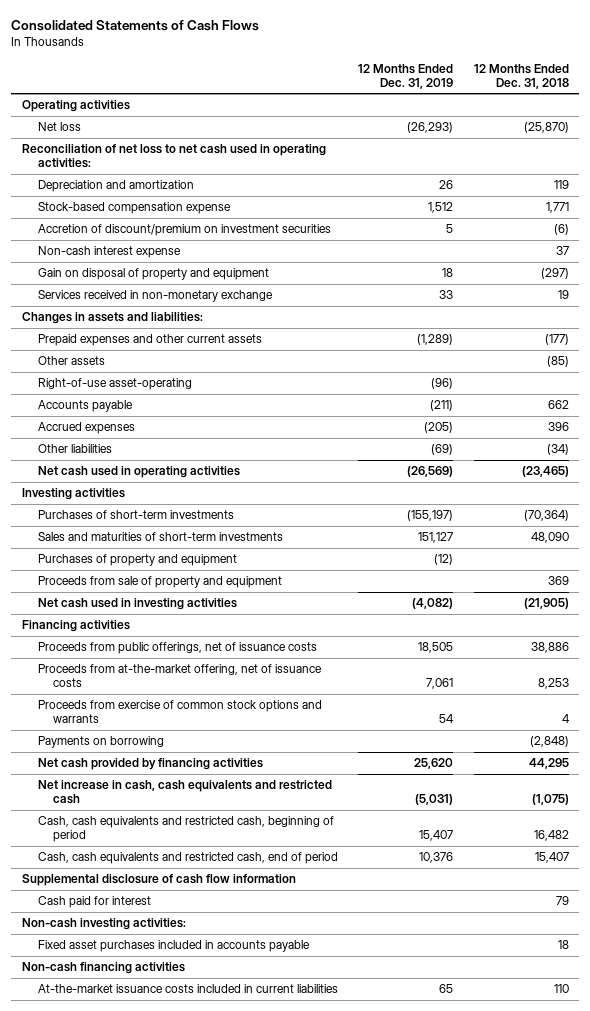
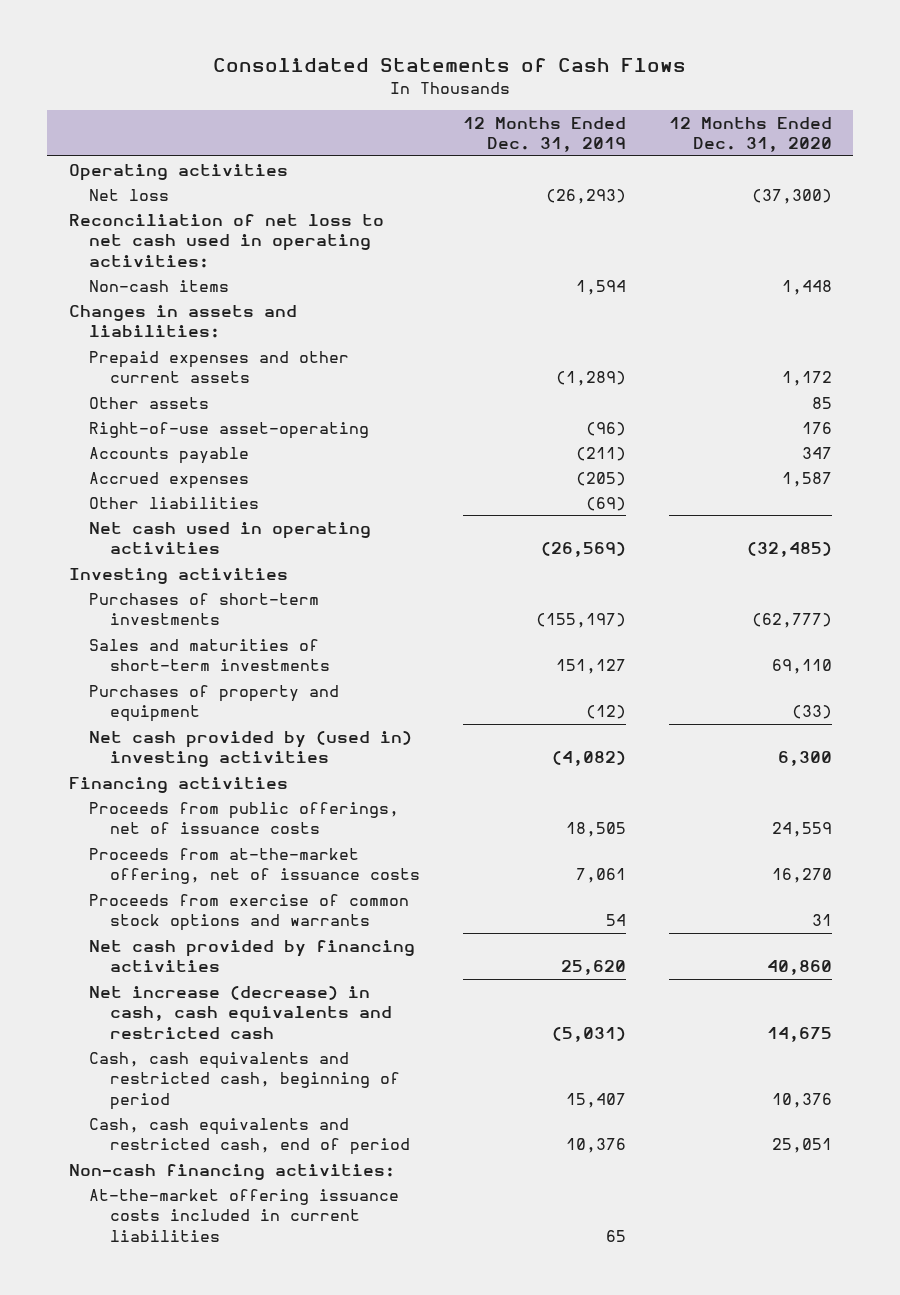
- | 12 Months Ended Dec. 31, 2019 | 12 Months Ended Dec. 31, 2018
+ | 12 Months Ended Dec. 31, 2019 | 12 Months Ended Dec. 31, 2020
- Depreciation and amortization | 26 | 119
- Stock-based compensation expense | 1,512 | 1,771
- Accretion of discount/premium on investment securities | 5 | (6)
- Non-cash interest expense | | 37
- Gain on disposal of property and equipment | 18 | (297)
- Services received in non-monetary exchange | 33 | 19
+ Non-cash items | 1,594 | 1,448
- Proceeds from sale of property and equipment | | 369
- Net cash used in investing activities | (4,082) | (21,905)
+ Net cash provided by (used in) investing activities | (4,082) | 6,300
- Payments on borrowing | | (2,848)
- Net increase in cash, cash equivalents and restricted cash | (5,031) | (1,075)
+ Net increase (decrease) in cash, cash equivalents and restricted cash | (5,031) | 14,675
- Supplemental disclosure of cash flow information
- Cash paid for interest | | 79
- Non-cash investing activities:
- Fixed asset purchases included in accounts payable | | 18
- Non-cash financing activities
- At-the-market issuance costs included in current liabilities | 65 | 110
+ Non-cash financing activities:
+ At-the-market offering issuance costs included in current liabilities | 65 |

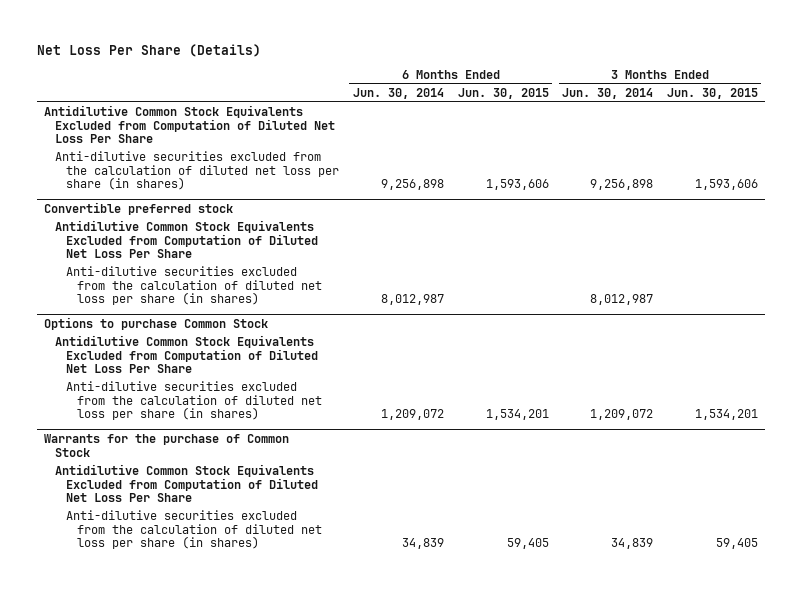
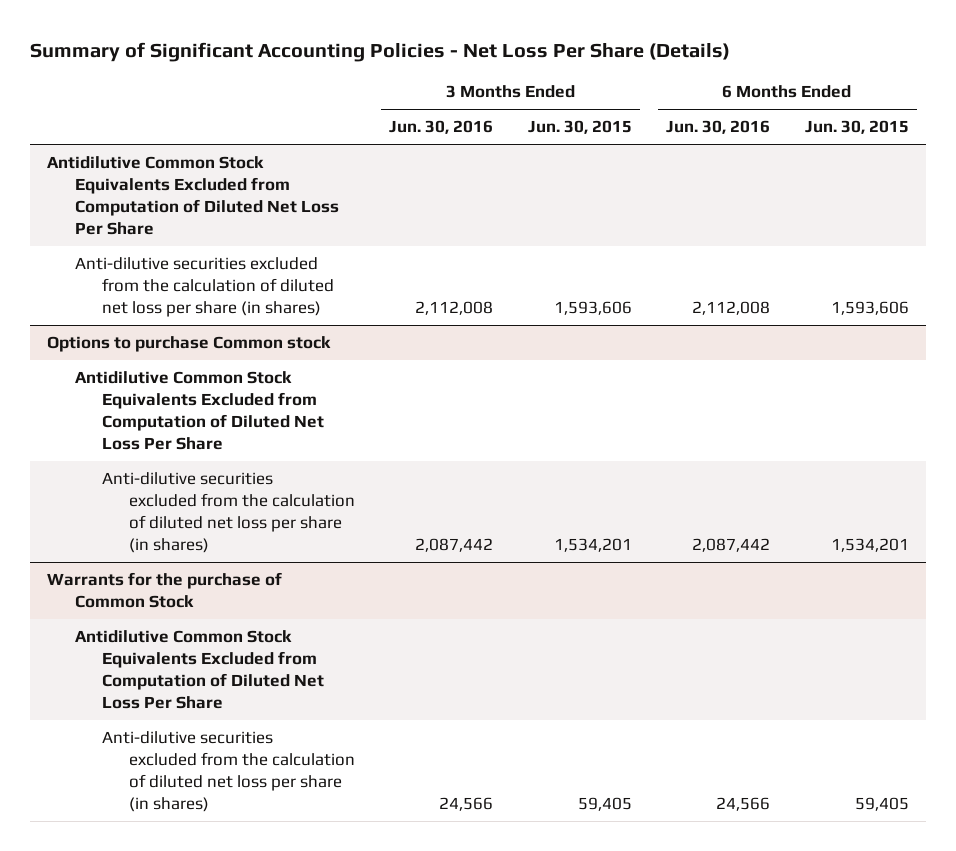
- Net Loss Per Share (Details)
+ Summary of Significant Accounting Policies - Net Loss Per Share (Details)
- | 6 Months Ended Jun. 30, 2014 | 6 Months Ended Jun. 30, 2015 | 3 Months Ended Jun. 30, 2014 | 3 Months Ended Jun. 30, 2015
+ | 3 Months Ended Jun. 30, 2016 | 3 Months Ended Jun. 30, 2015 | 6 Months Ended Jun. 30, 2016 | 6 Months Ended Jun. 30, 2015
- Convertible preferred stock
- Antidilutive Common Stock Equivalents Excluded from Computation of Diluted Net Loss Per Share
- Anti-dilutive securities excluded from the calculation of diluted net loss per share (in shares) | 8,012,987 | | 8,012,987 |
- Options to purchase Common Stock
+ Options to purchase Common stock

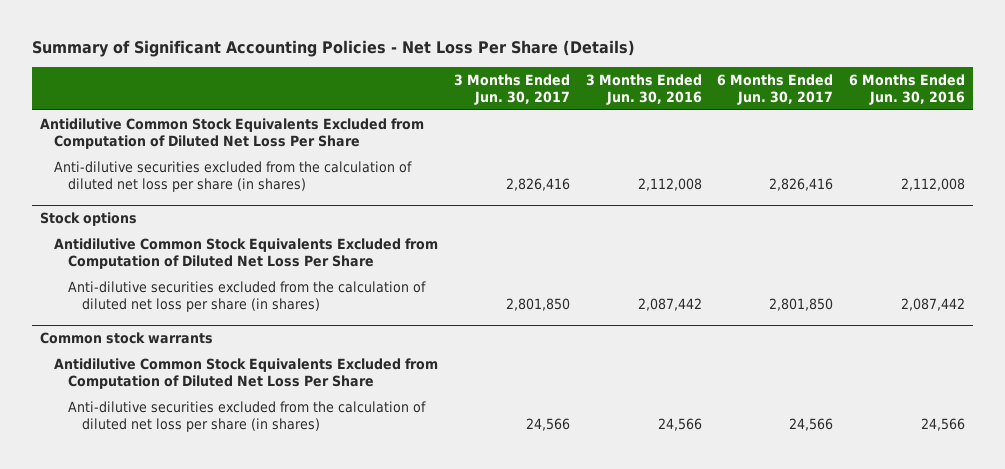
- | 3 Months Ended Jun. 30, 2016 | 3 Months Ended Jun. 30, 2015 | 6 Months Ended Jun. 30, 2016 | 6 Months Ended Jun. 30, 2015
+ | 3 Months Ended Jun. 30, 2017 | 3 Months Ended Jun. 30, 2016 | 6 Months Ended Jun. 30, 2017 | 6 Months Ended Jun. 30, 2016
- Options to purchase Common stock
+ Stock options
- Warrants for the purchase of Common Stock
+ Common stock warrants

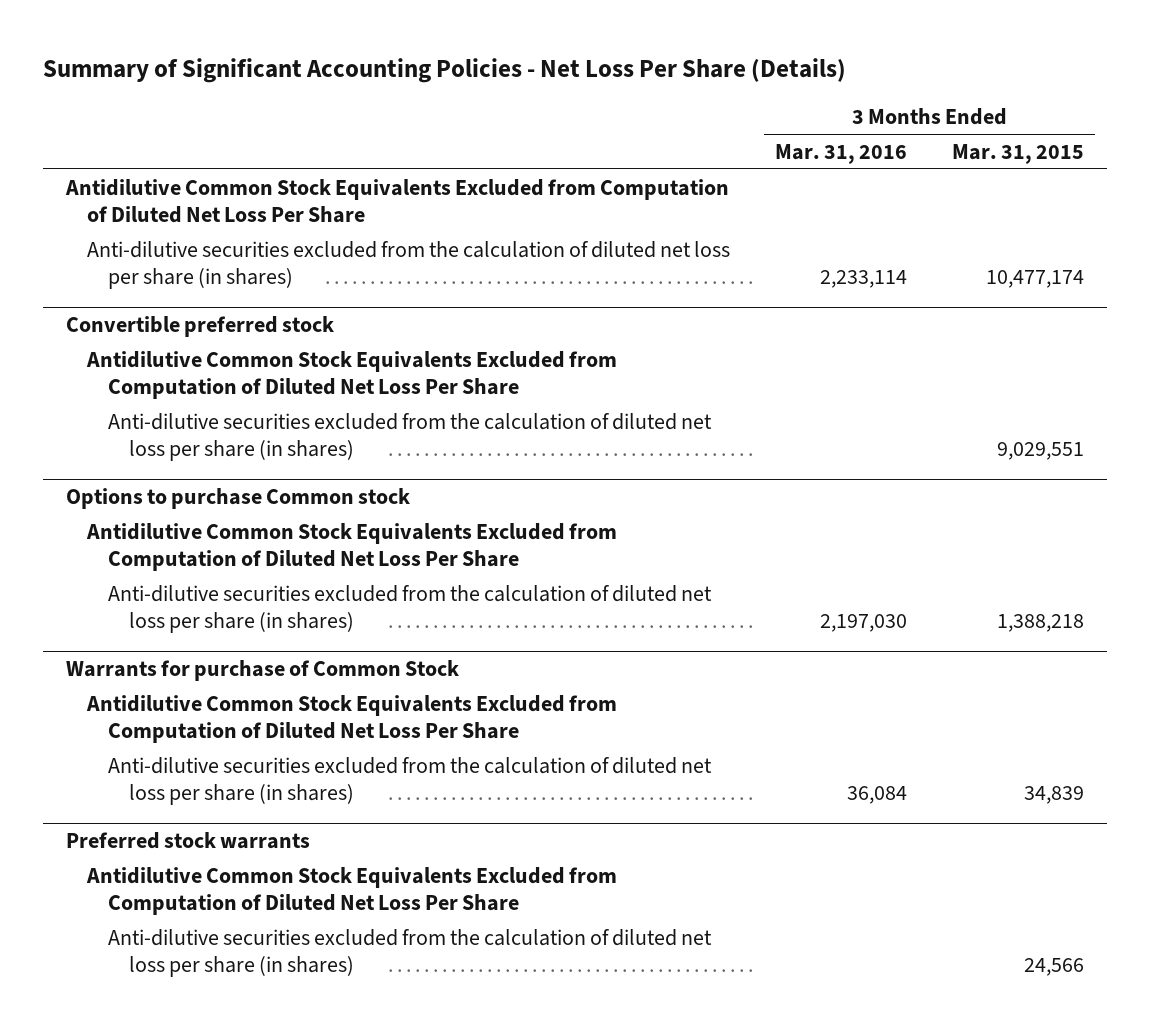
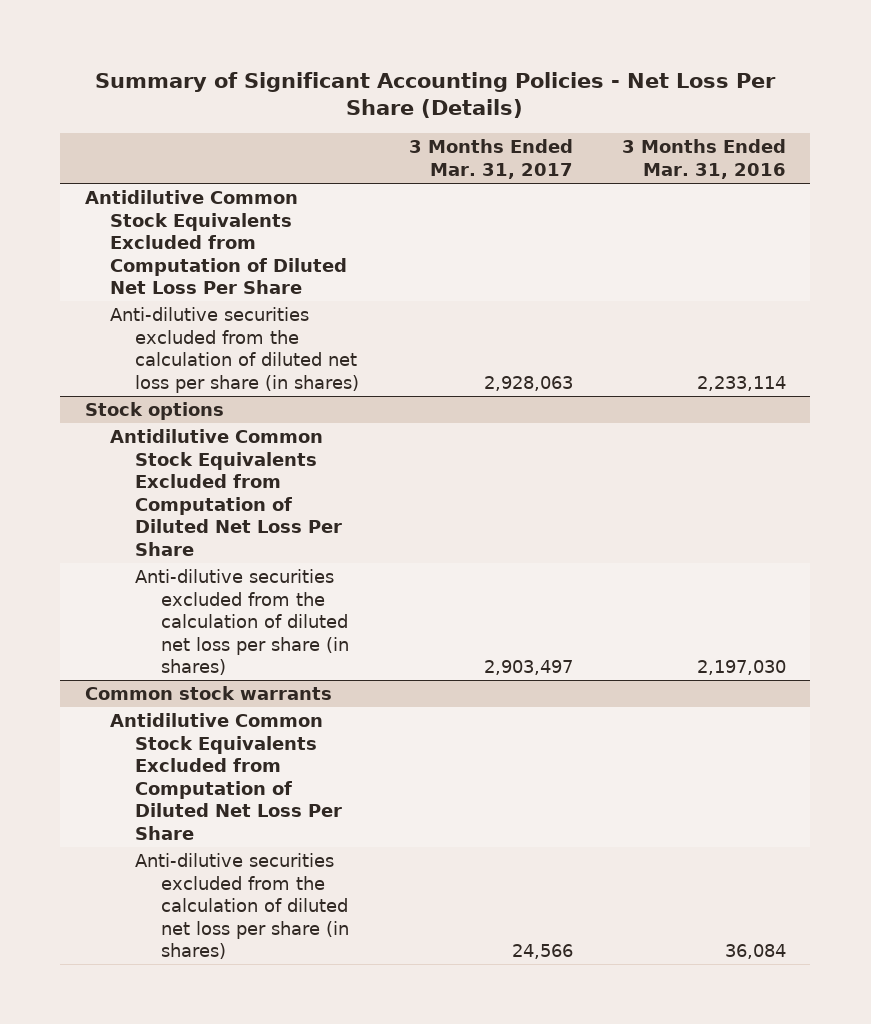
- | 3 Months Ended Mar. 31, 2016 | 3 Months Ended Mar. 31, 2015
+ | 3 Months Ended Mar. 31, 2017 | 3 Months Ended Mar. 31, 2016
- Convertible preferred stock
- Antidilutive Common Stock Equivalents Excluded from Computation of Diluted Net Loss Per Share
- Anti-dilutive securities excluded from the calculation of diluted net loss per share (in shares) | | 9,029,551
- Options to purchase Common stock
+ Stock options
- Warrants for purchase of Common Stock
+ Common stock warrants
- Preferred stock warrants
- Antidilutive Common Stock Equivalents Excluded from Computation of Diluted Net Loss Per Share
- Anti-dilutive securities excluded from the calculation of diluted net loss per share (in shares) | | 24,566

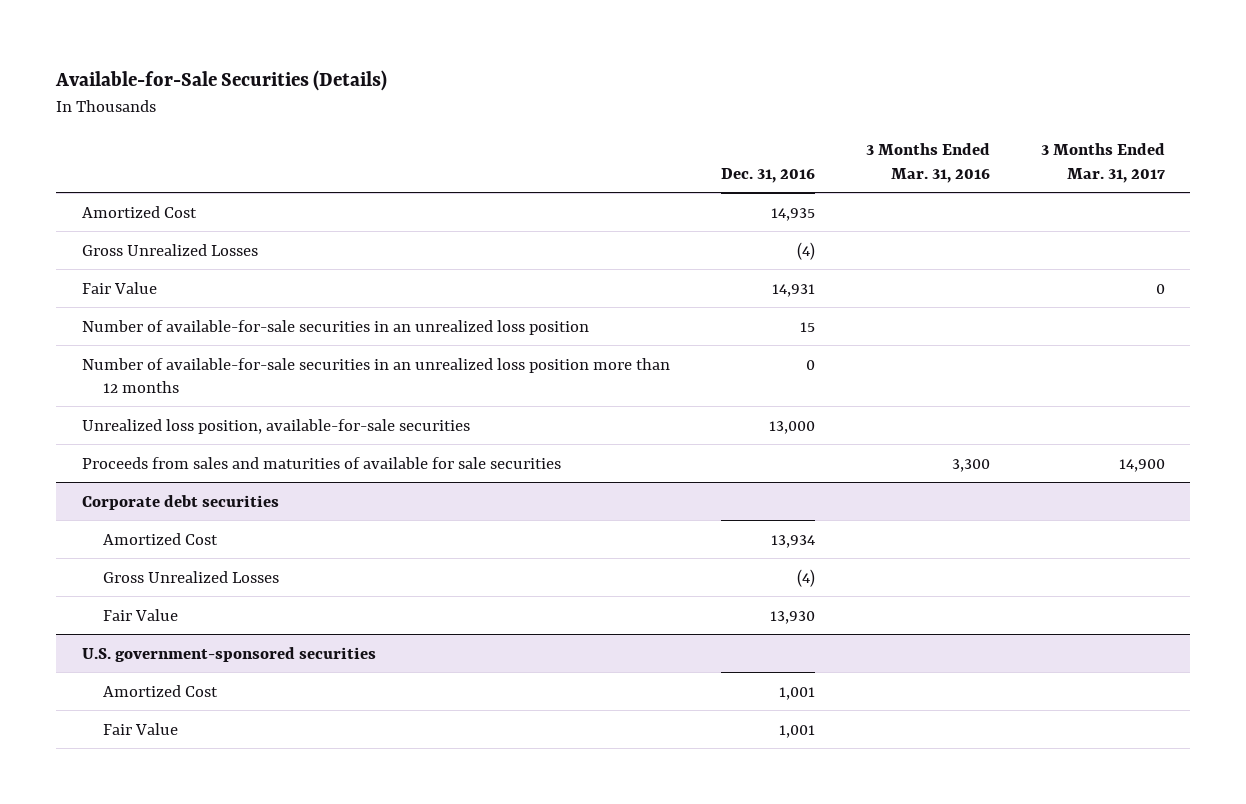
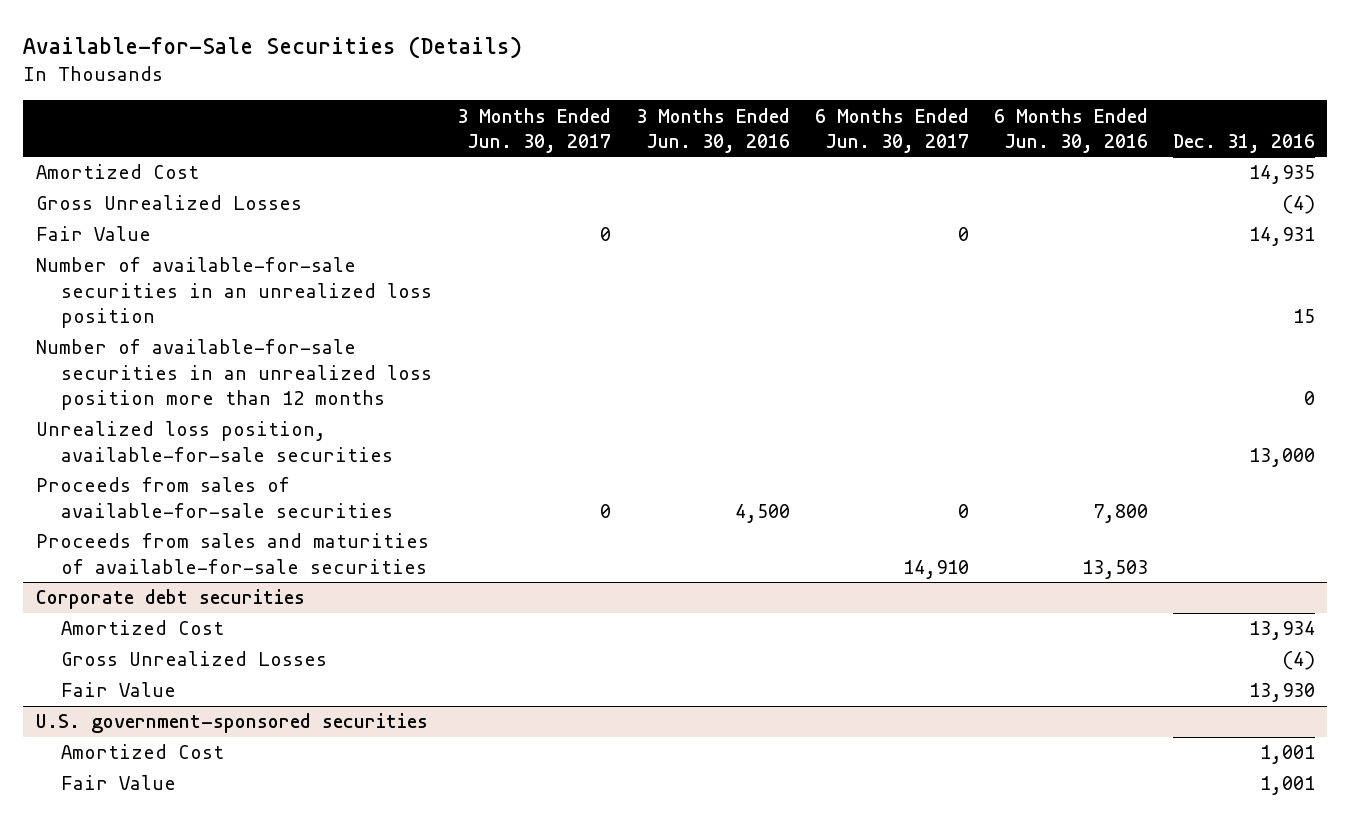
- | Dec. 31, 2016 | 3 Months Ended Mar. 31, 2016 | 3 Months Ended Mar. 31, 2017
+ | 3 Months Ended Jun. 30, 2017 | 3 Months Ended Jun. 30, 2016 | 6 Months Ended Jun. 30, 2017 | 6 Months Ended Jun. 30, 2016 | Dec. 31, 2016
- Proceeds from sales and maturities of available for sale securities | | 3,300 | 14,900
+ Proceeds from sales of available-for-sale securities | 0 | 4,500 | 0 | 7,800 |
+ Proceeds from sales and maturities of available-for-sale securities | | | 14,910 | 13,503 |

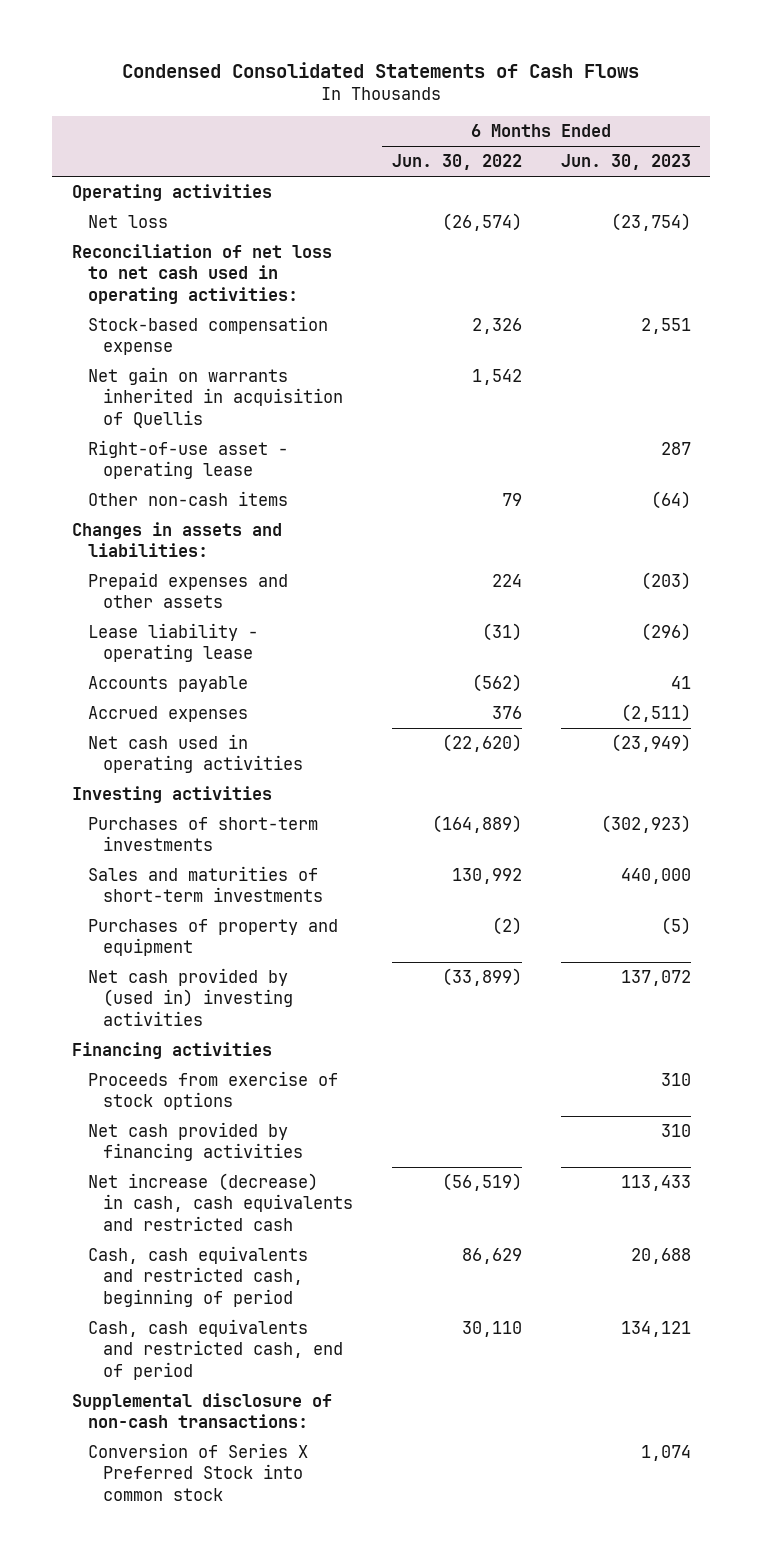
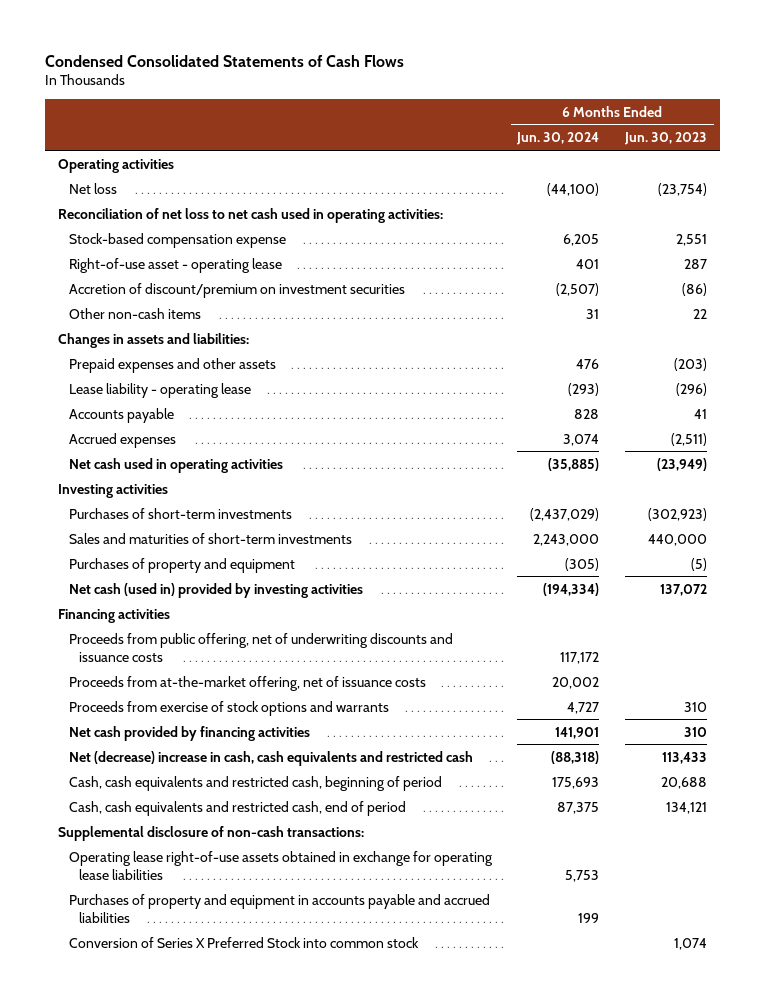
- | 6 Months Ended Jun. 30, 2022 | 6 Months Ended Jun. 30, 2023
+ | 6 Months Ended Jun. 30, 2024 | 6 Months Ended Jun. 30, 2023
- Net gain on warrants inherited in acquisition of Quellis | 1,542 |
- Other non-cash items | 79 | (64)
+ Accretion of discount/premium on investment securities | (2,507) | (86)
+ Other non-cash items | 31 | 22
- Net cash provided by (used in) investing activities | (33,899) | 137,072
+ Net cash (used in) provided by investing activities | (194,334) | 137,072
- Proceeds from exercise of stock options | | 310
+ Proceeds from public offering, net of underwriting discounts and issuance costs | 117,172 |
+ Proceeds from at-the-market offering, net of issuance costs | 20,002 |
+ Proceeds from exercise of stock options and warrants | 4,727 | 310
- Net increase (decrease) in cash, cash equivalents and restricted cash | (56,519) | 113,433
+ Net (decrease) increase in cash, cash equivalents and restricted cash | (88,318) | 113,433
+ Operating lease right-of-use assets obtained in exchange for operating lease liabilities | 5,753 |
+ Purchases of property and equipment in accounts payable and accrued liabilities | 199 |

